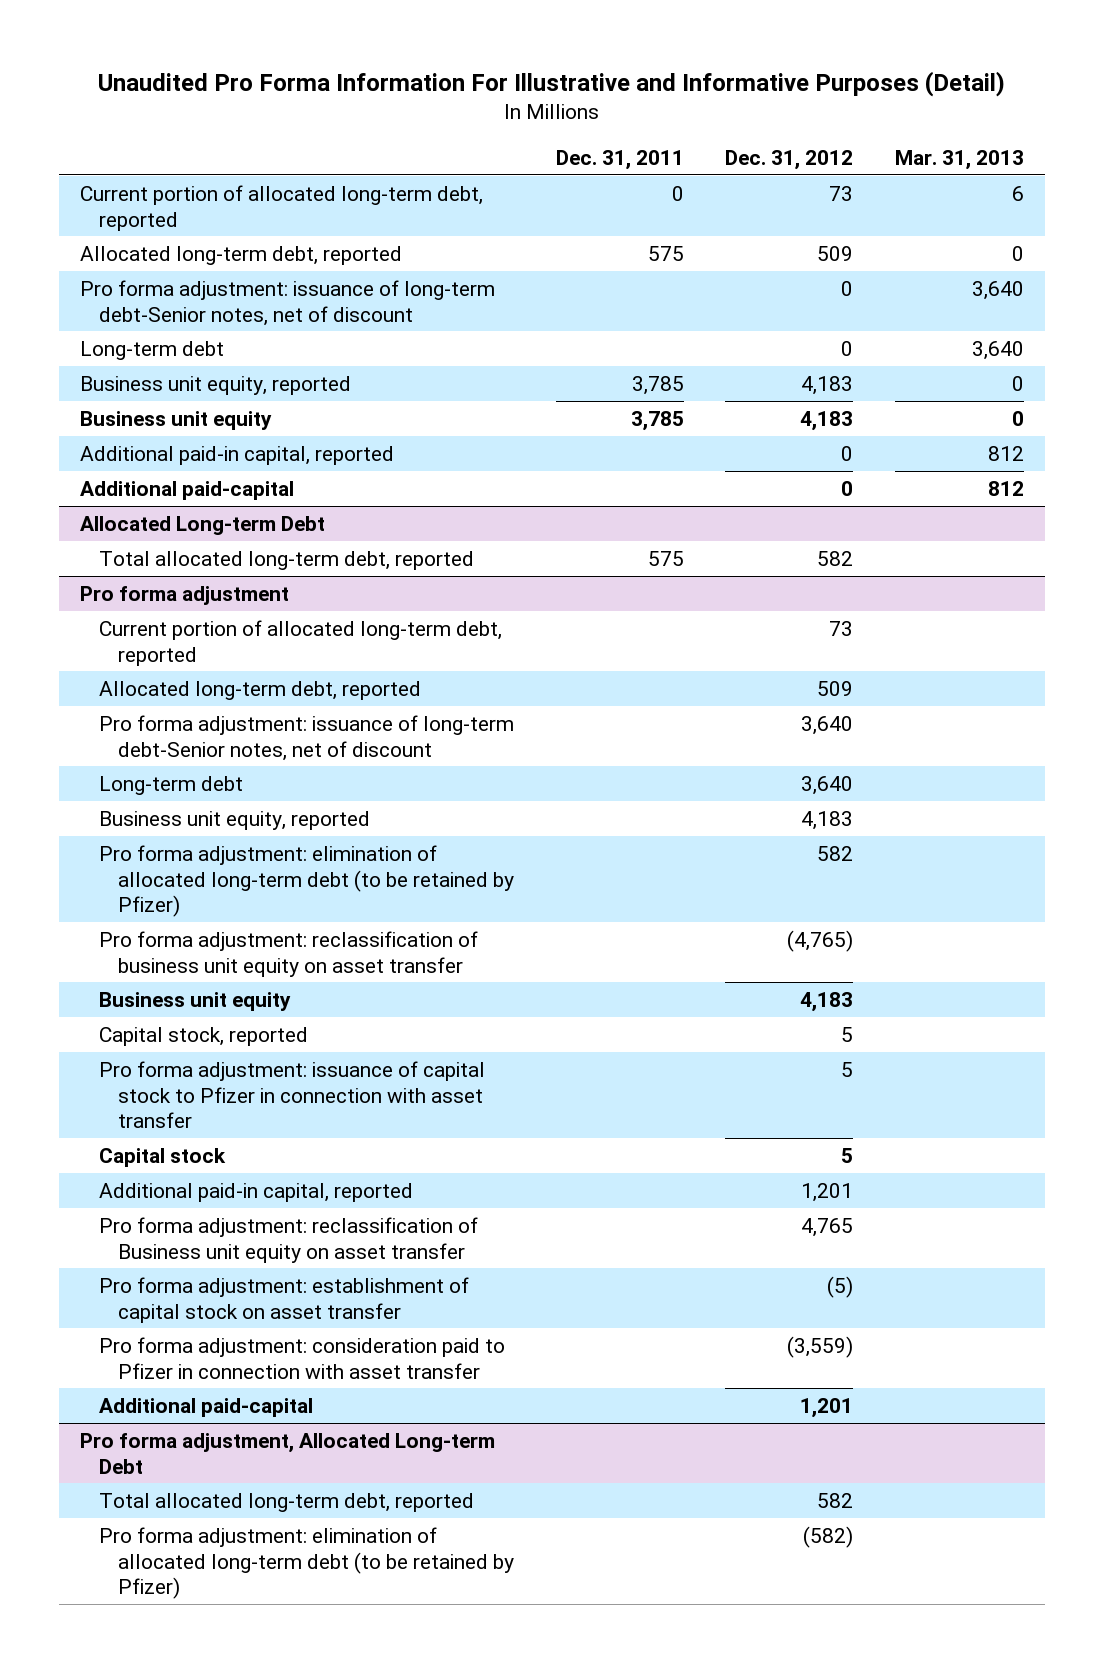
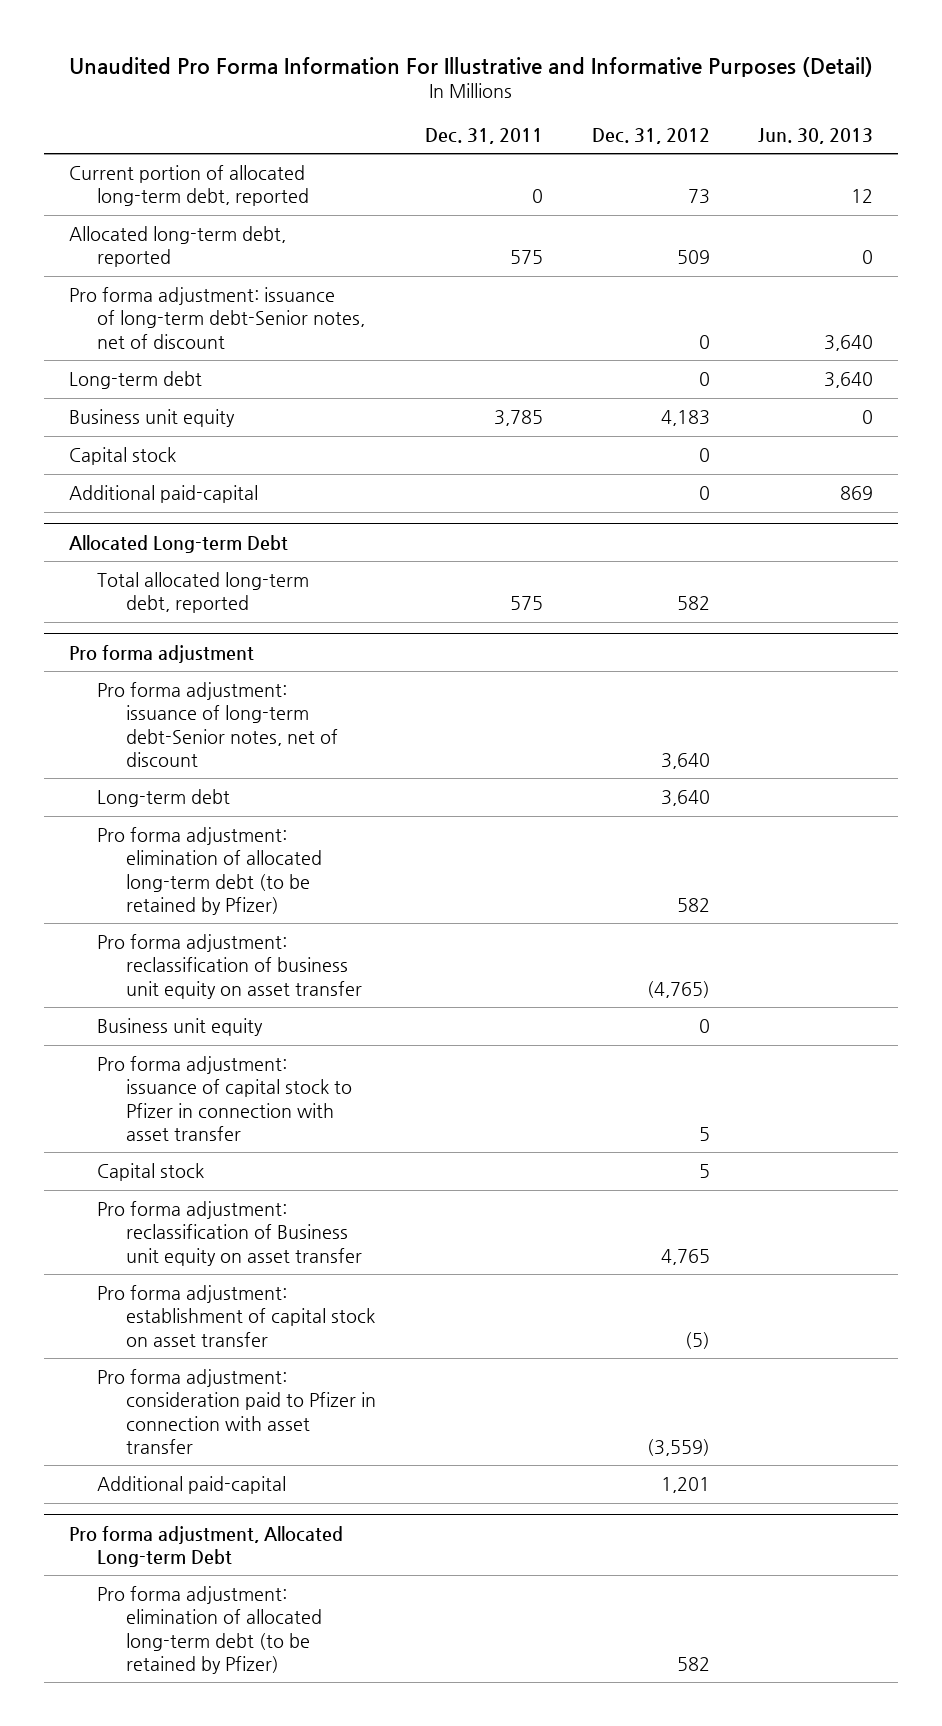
- | Dec. 31, 2011 | Dec. 31, 2012 | Mar. 31, 2013
+ | Dec. 31, 2011 | Dec. 31, 2012 | Jun. 30, 2013
- Business unit equity, reported | 3,785 | 4,183 | 0
- Additional paid-in capital, reported | | 0 | 812
+ Capital stock | | 0 |
@ Pro forma adjustment
- Current portion of allocated long-term debt, reported | | 73 |
- Allocated long-term debt, reported | | 509 |
- Business unit equity, reported | | 4,183 |
- Business unit equity | | 4,183 |
- Capital stock, reported | | 5 |
+ Business unit equity | | 0 |
- Additional paid-in capital, reported | | 1,201 |
@ Pro forma adjustment, Allocated Long-term Debt
- Total allocated long-term debt, reported | | 582 |
- Pro forma adjustment: elimination of allocated long-term debt (to be retained by Pfizer) | | (582) |
+ Pro forma adjustment: elimination of allocated long-term debt (to be retained by Pfizer) | | 582 |

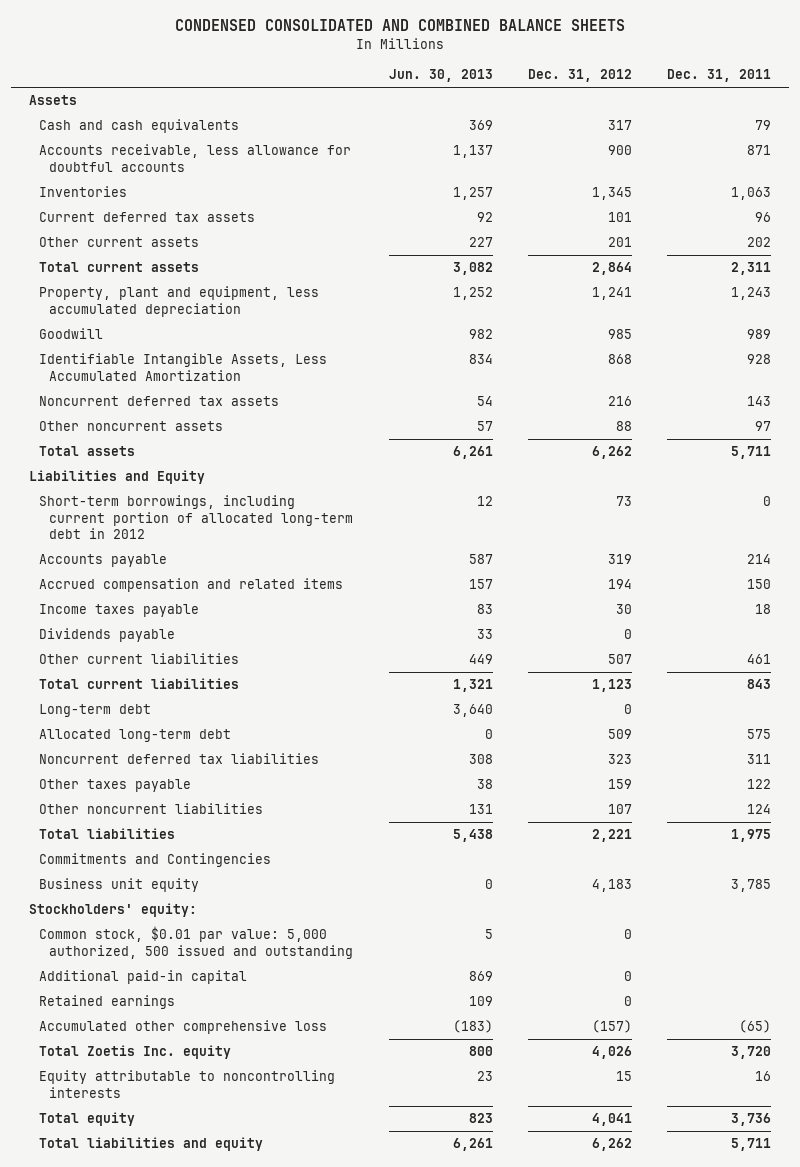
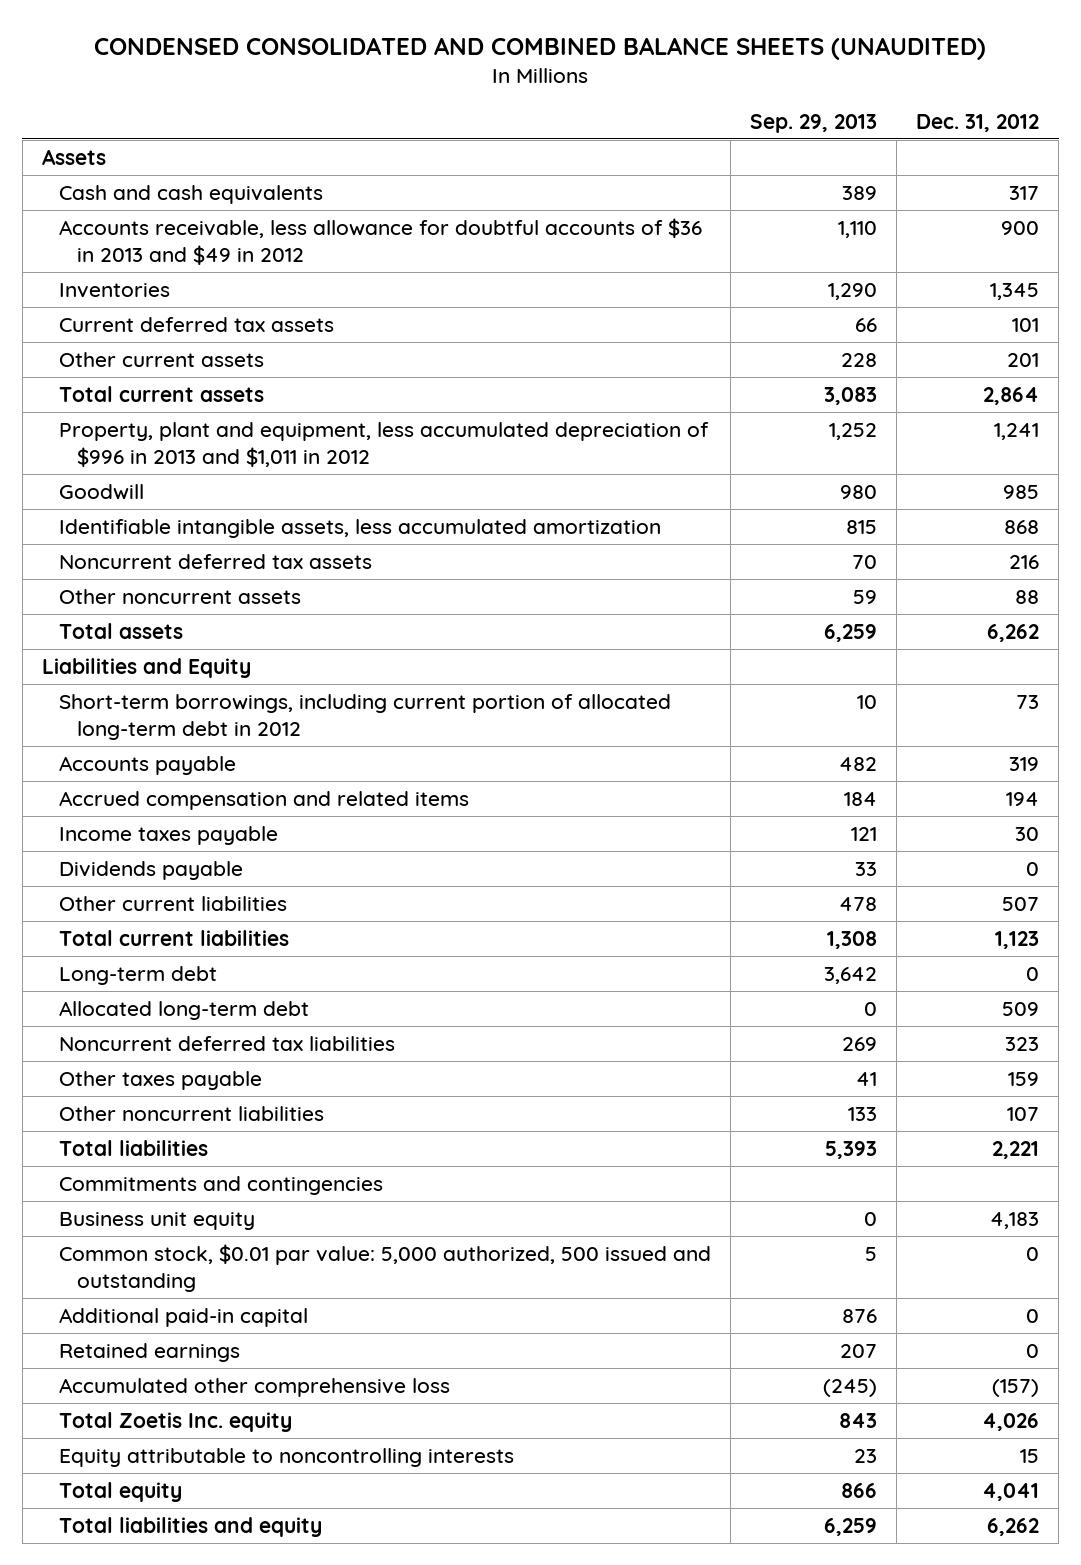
- CONDENSED CONSOLIDATED AND COMBINED BALANCE SHEETS
+ CONDENSED CONSOLIDATED AND COMBINED BALANCE SHEETS (UNAUDITED)
- | Jun. 30, 2013 | Dec. 31, 2012 | Dec. 31, 2011
+ | Sep. 29, 2013 | Dec. 31, 2012
- Accounts receivable, less allowance for doubtful accounts | 1,137 | 900 | 871
+ Accounts receivable, less allowance for doubtful accounts of $36 in 2013 and $49 in 2012 | 1,110 | 900
- Property, plant and equipment, less accumulated depreciation | 1,252 | 1,241 | 1,243
+ Property, plant and equipment, less accumulated depreciation of $996 in 2013 and $1,011 in 2012 | 1,252 | 1,241
- Identifiable Intangible Assets, Less Accumulated Amortization | 834 | 868 | 928
+ Identifiable intangible assets, less accumulated amortization | 815 | 868
- Commitments and Contingencies
+ Commitments and contingencies
- Stockholders' equity:

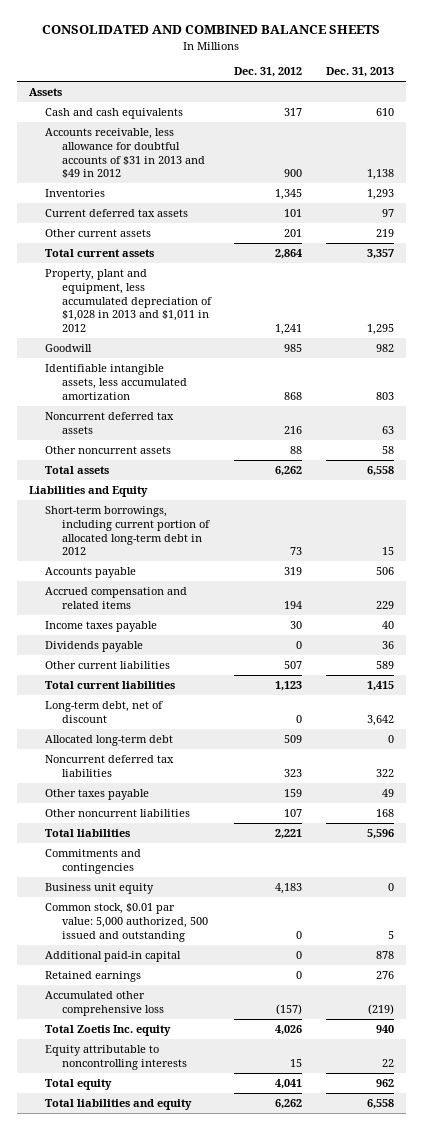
- CONDENSED CONSOLIDATED AND COMBINED BALANCE SHEETS (UNAUDITED)
+ CONSOLIDATED AND COMBINED BALANCE SHEETS
- | Sep. 29, 2013 | Dec. 31, 2012
+ | Dec. 31, 2012 | Dec. 31, 2013
- Accounts receivable, less allowance for doubtful accounts of $36 in 2013 and $49 in 2012 | 1,110 | 900
+ Accounts receivable, less allowance for doubtful accounts of $31 in 2013 and $49 in 2012 | 900 | 1,138
- Property, plant and equipment, less accumulated depreciation of $996 in 2013 and $1,011 in 2012 | 1,252 | 1,241
+ Property, plant and equipment, less accumulated depreciation of $1,028 in 2013 and $1,011 in 2012 | 1,241 | 1,295
- Long-term debt | 3,642 | 0
+ Long-term debt, net of discount | 0 | 3,642

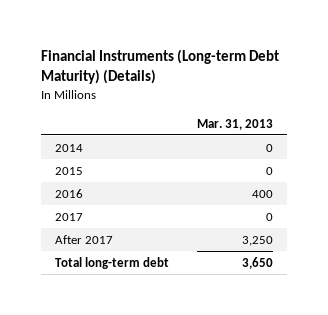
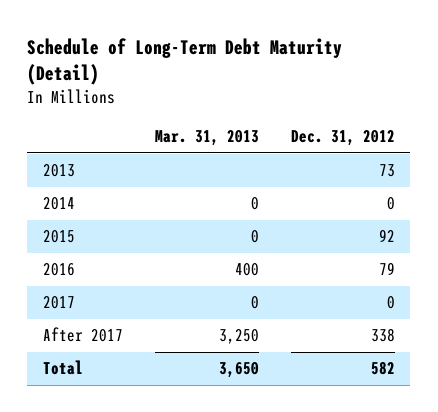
- Financial Instruments (Long-term Debt Maturity) (Details)
+ Schedule of Long-Term Debt Maturity (Detail)
- | Mar. 31, 2013
+ | Mar. 31, 2013 | Dec. 31, 2012
+ 2013 | | 73
- Total long-term debt | 3,650
+ Total | 3,650 | 582

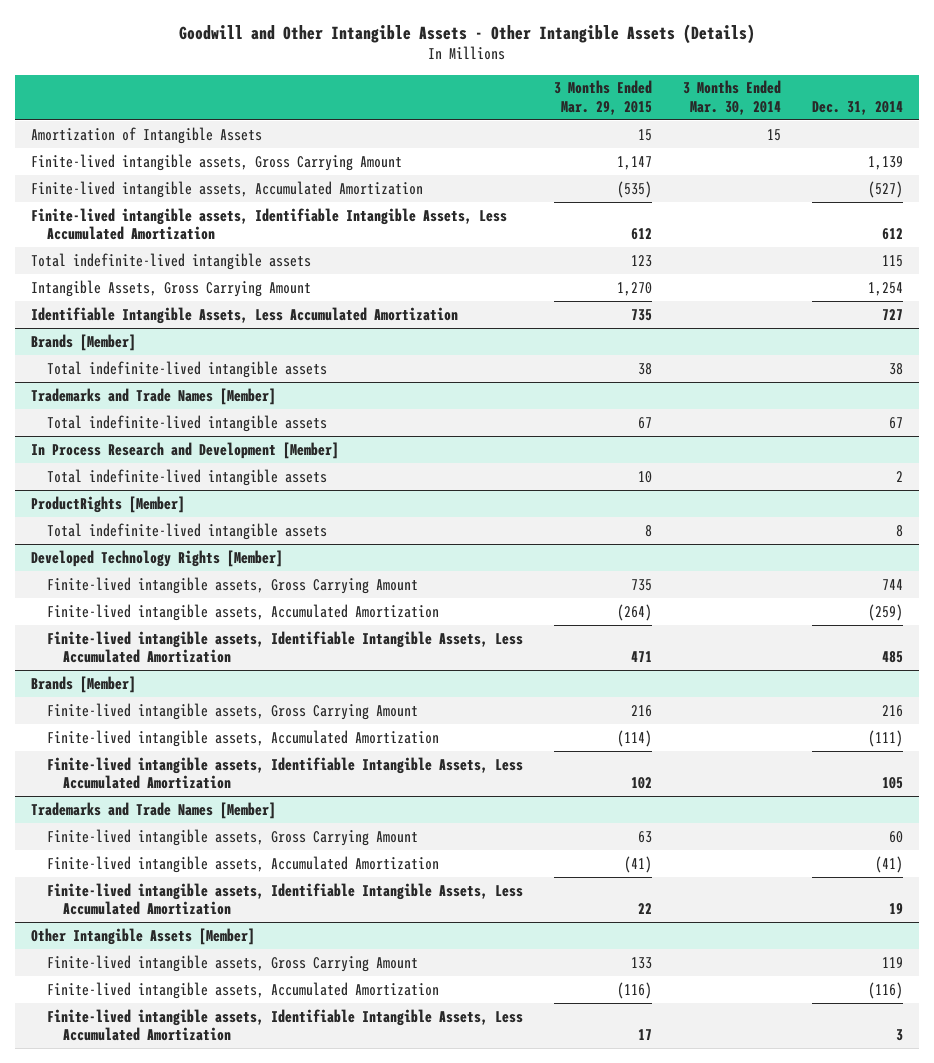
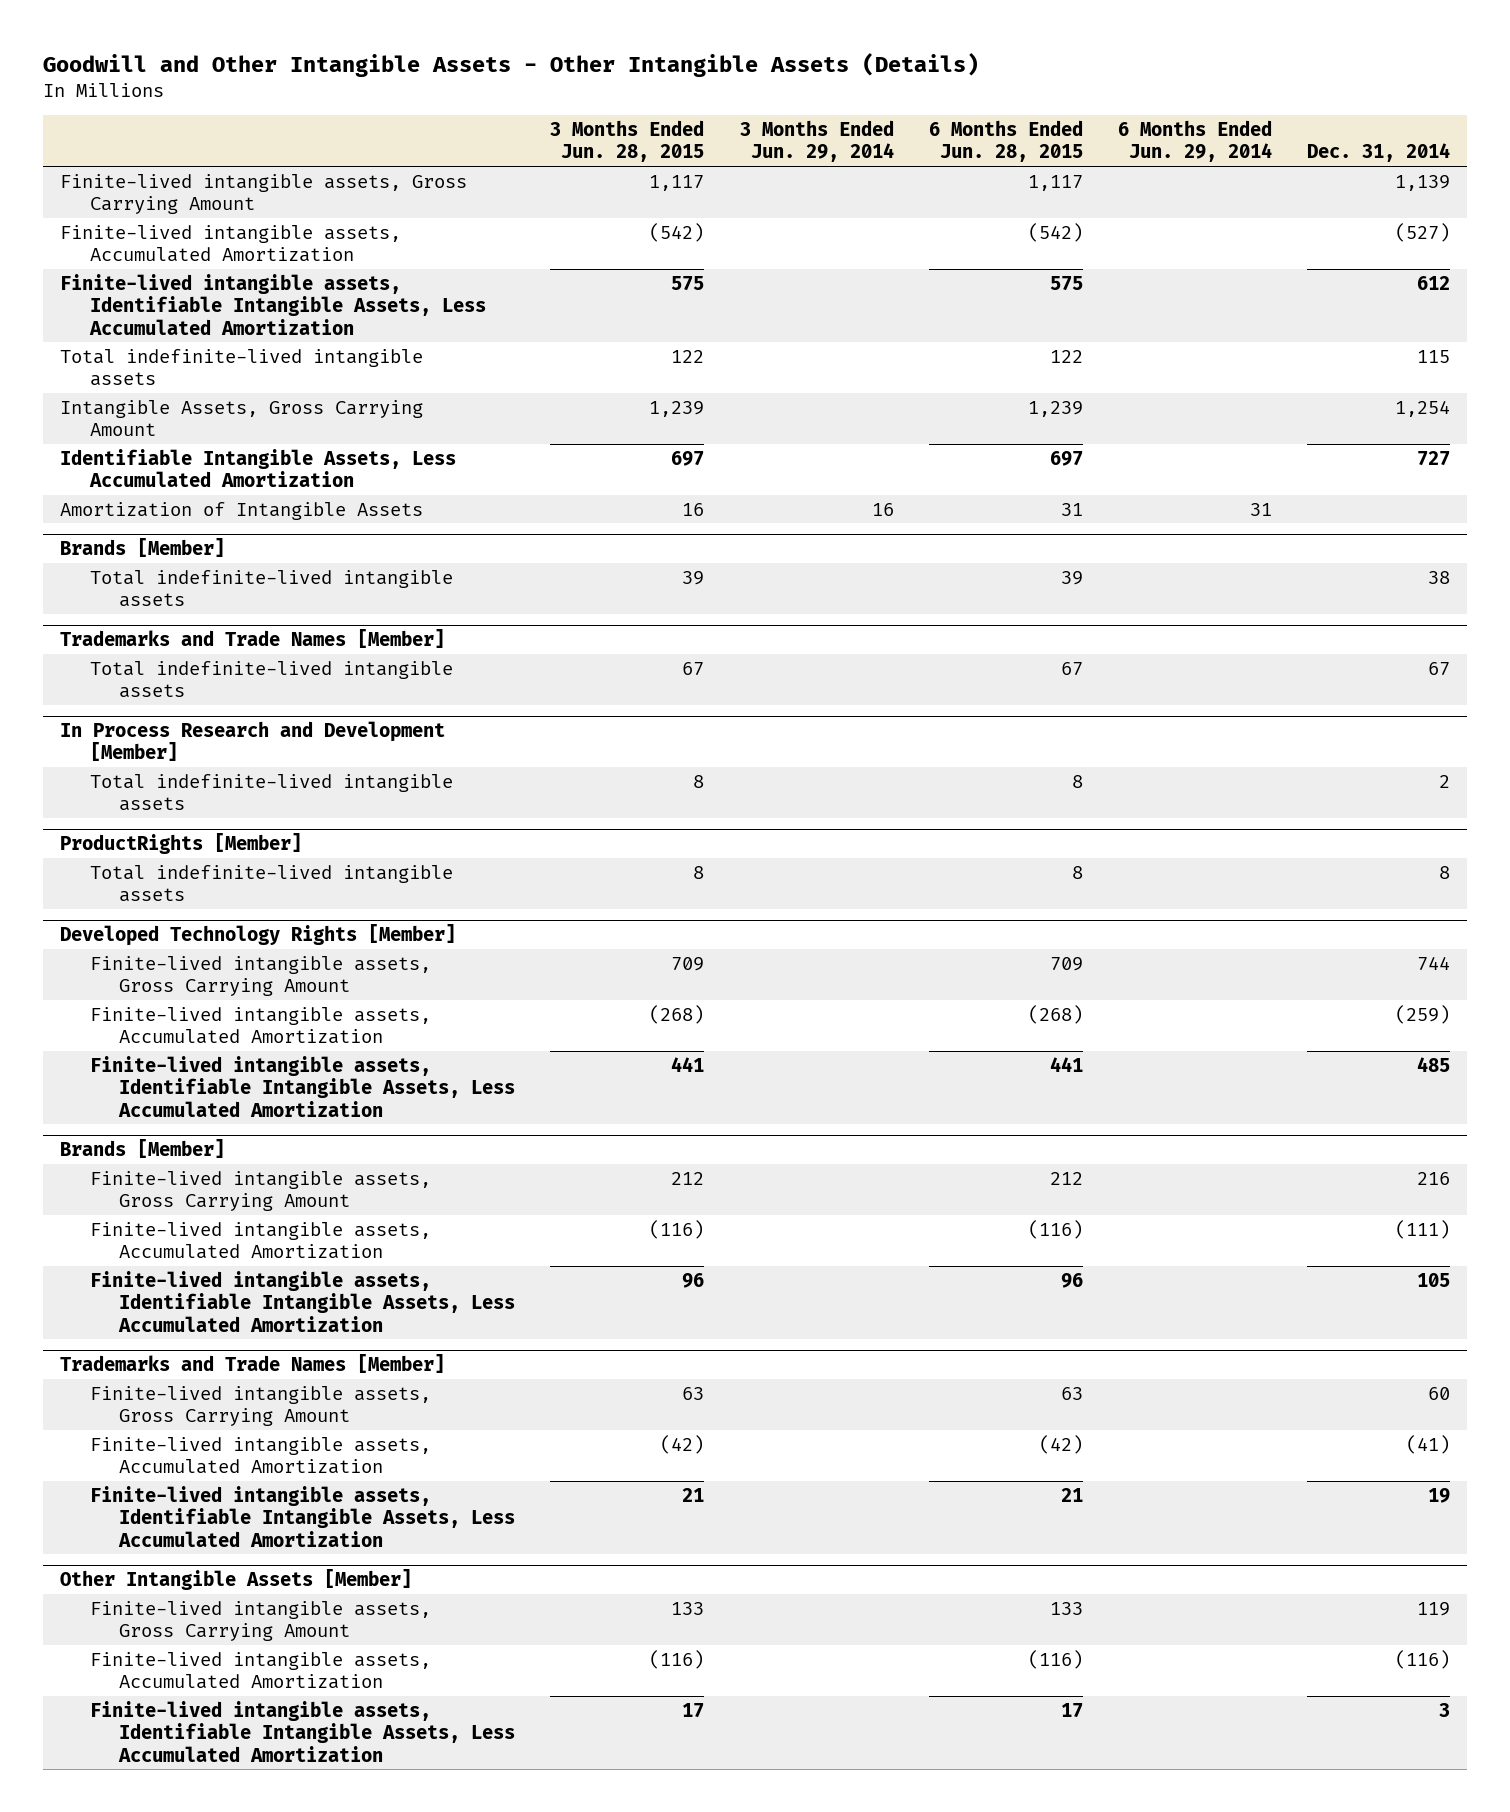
- | 3 Months Ended Mar. 29, 2015 | 3 Months Ended Mar. 30, 2014 | Dec. 31, 2014
+ | 3 Months Ended Jun. 28, 2015 | 3 Months Ended Jun. 29, 2014 | 6 Months Ended Jun. 28, 2015 | 6 Months Ended Jun. 29, 2014 | Dec. 31, 2014
moved down: Amortization of Intangible Assets | 16 | 16 | 31 | 31 |

